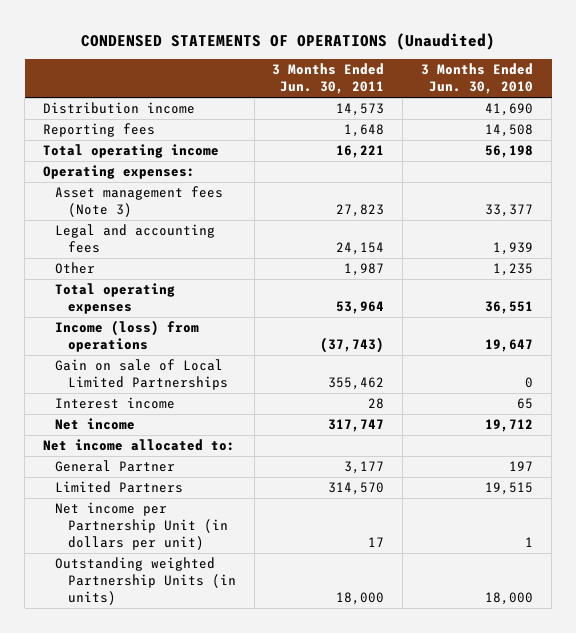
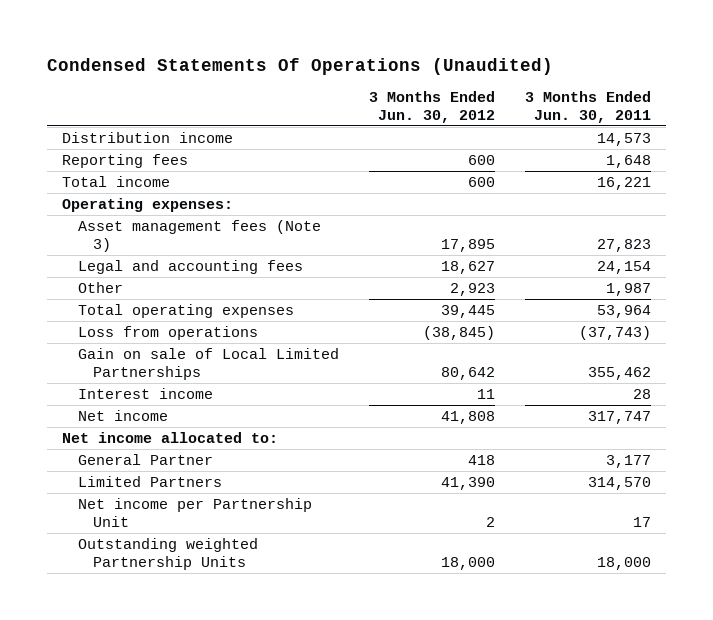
- CONDENSED STATEMENTS OF OPERATIONS (Unaudited)
+ Condensed Statements Of Operations (Unaudited)
- | 3 Months Ended Jun. 30, 2011 | 3 Months Ended Jun. 30, 2010
+ | 3 Months Ended Jun. 30, 2012 | 3 Months Ended Jun. 30, 2011
- Total operating income | 16,221 | 56,198
+ Total income | 600 | 16,221
- Income (loss) from operations | (37,743) | 19,647
+ Loss from operations | (38,845) | (37,743)
- Net income per Partnership Unit (in dollars per unit) | 17 | 1
- Outstanding weighted Partnership Units (in units) | 18,000 | 18,000
+ Net income per Partnership Unit | 2 | 17
+ Outstanding weighted Partnership Units | 18,000 | 18,000

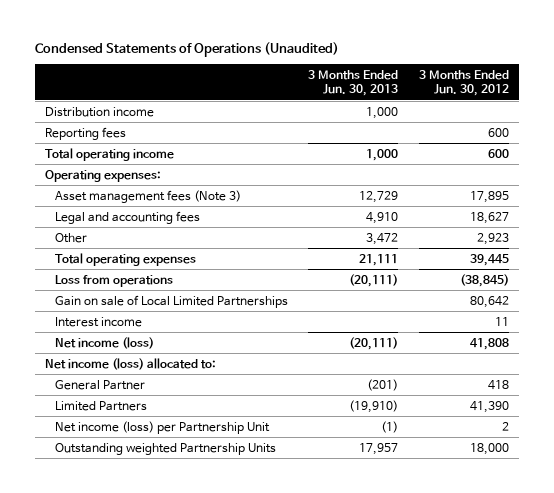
- Condensed Statements Of Operations (Unaudited)
+ Condensed Statements of Operations (Unaudited)
- | 3 Months Ended Jun. 30, 2012 | 3 Months Ended Jun. 30, 2011
+ | 3 Months Ended Jun. 30, 2013 | 3 Months Ended Jun. 30, 2012
- Total income | 600 | 16,221
+ Total operating income | 1,000 | 600
- Net income | 41,808 | 317,747
- Net income allocated to:
+ Net income (loss) | (20,111) | 41,808
+ Net income (loss) allocated to:
- Net income per Partnership Unit | 2 | 17
+ Net income (loss) per Partnership Unit | (1) | 2

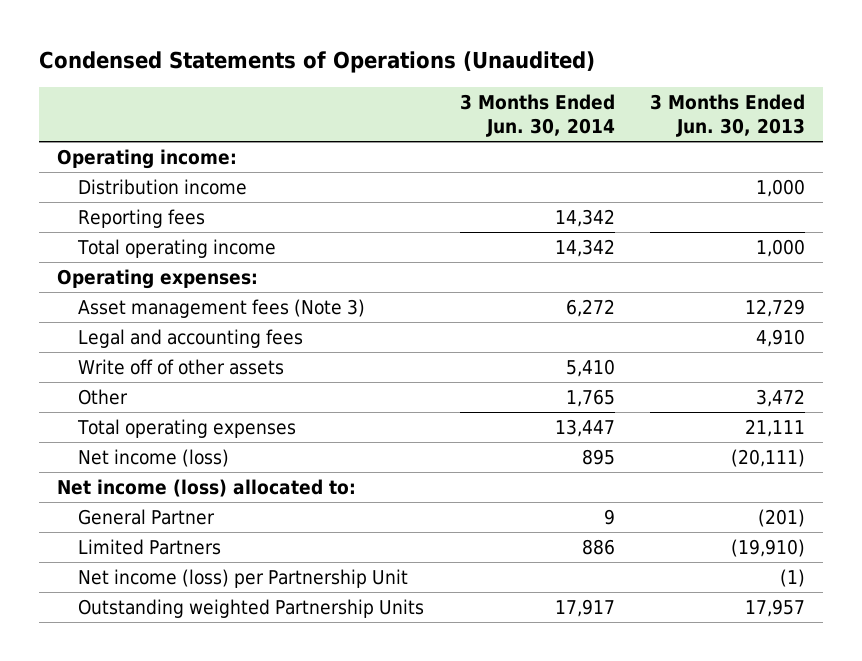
- | 3 Months Ended Jun. 30, 2013 | 3 Months Ended Jun. 30, 2012
+ | 3 Months Ended Jun. 30, 2014 | 3 Months Ended Jun. 30, 2013
+ Operating income:
+ Write off of other assets | 5,410 |
- Loss from operations | (20,111) | (38,845)
- Gain on sale of Local Limited Partnerships | | 80,642
- Interest income | | 11

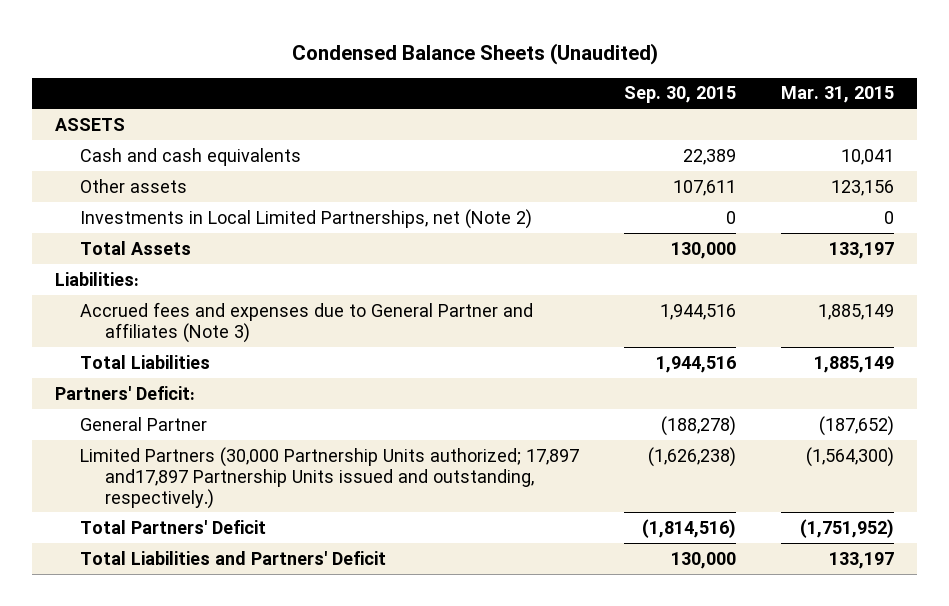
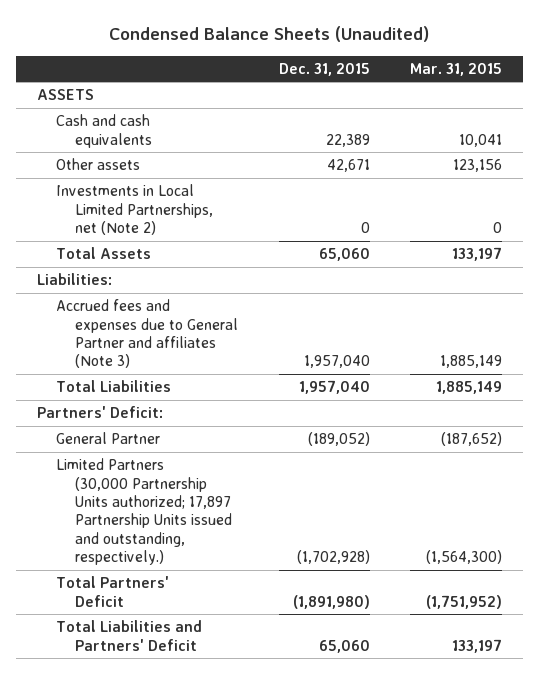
- | Sep. 30, 2015 | Mar. 31, 2015
+ | Dec. 31, 2015 | Mar. 31, 2015
- Limited Partners (30,000 Partnership Units authorized; 17,897 and17,897 Partnership Units issued and outstanding, respectively.) | (1,626,238) | (1,564,300)
+ Limited Partners (30,000 Partnership Units authorized; 17,897 Partnership Units issued and outstanding, respectively.) | (1,702,928) | (1,564,300)

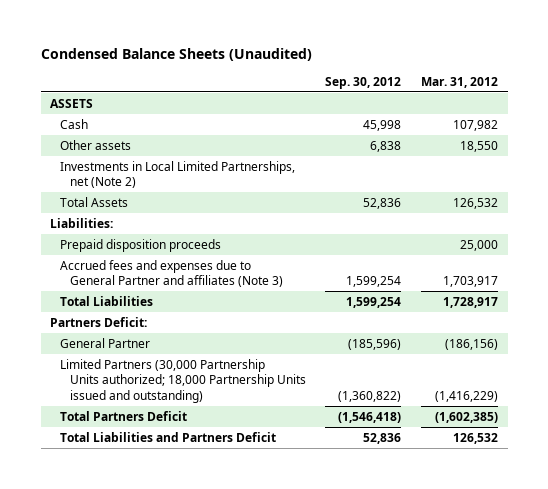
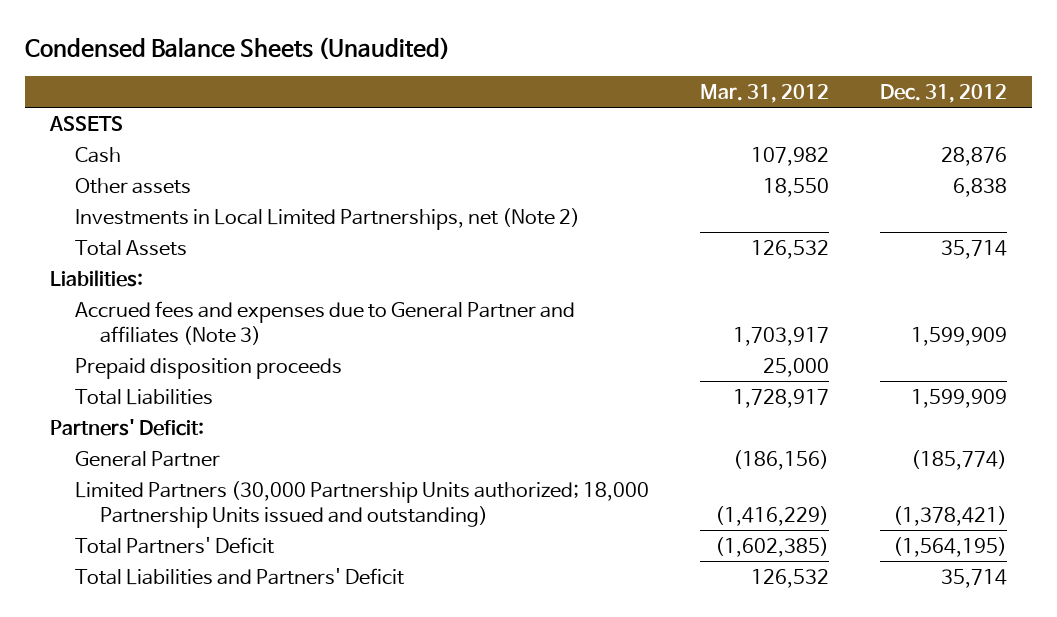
- | Sep. 30, 2012 | Mar. 31, 2012
+ | Mar. 31, 2012 | Dec. 31, 2012
moved down: Prepaid disposition proceeds | 25,000 |
- Partners Deficit:
+ Partners' Deficit:
- Total Partners Deficit | (1,546,418) | (1,602,385)
- Total Liabilities and Partners Deficit | 52,836 | 126,532
+ Total Partners' Deficit | (1,602,385) | (1,564,195)
+ Total Liabilities and Partners' Deficit | 126,532 | 35,714

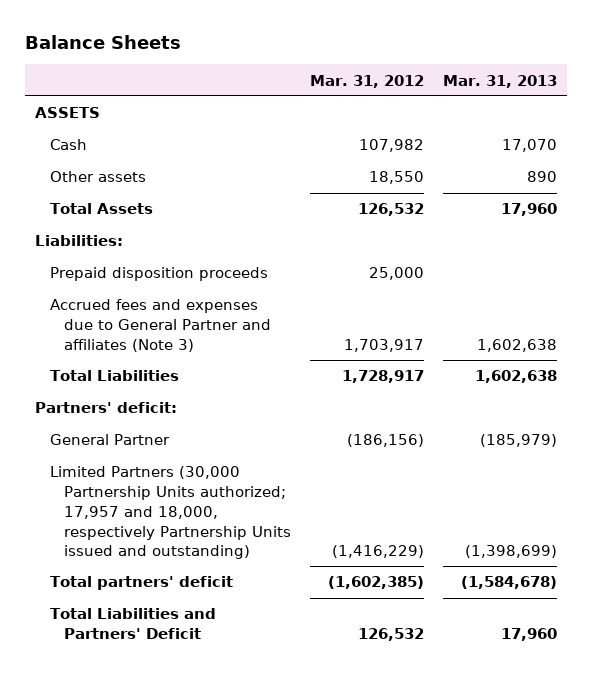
- Condensed Balance Sheets (Unaudited)
+ Balance Sheets
- | Mar. 31, 2012 | Dec. 31, 2012
+ | Mar. 31, 2012 | Mar. 31, 2013
- Investments in Local Limited Partnerships, net (Note 2)
moved down: Accrued fees and expenses due to General Partner and affiliates (Note 3) | 1,703,917 | 1,602,638
- Partners' Deficit:
+ Partners' deficit:
- Limited Partners (30,000 Partnership Units authorized; 18,000 Partnership Units issued and outstanding) | (1,416,229) | (1,378,421)
- Total Partners' Deficit | (1,602,385) | (1,564,195)
+ Limited Partners (30,000 Partnership Units authorized; 17,957 and 18,000, respectively Partnership Units issued and outstanding) | (1,416,229) | (1,398,699)
+ Total partners' deficit | (1,602,385) | (1,584,678)

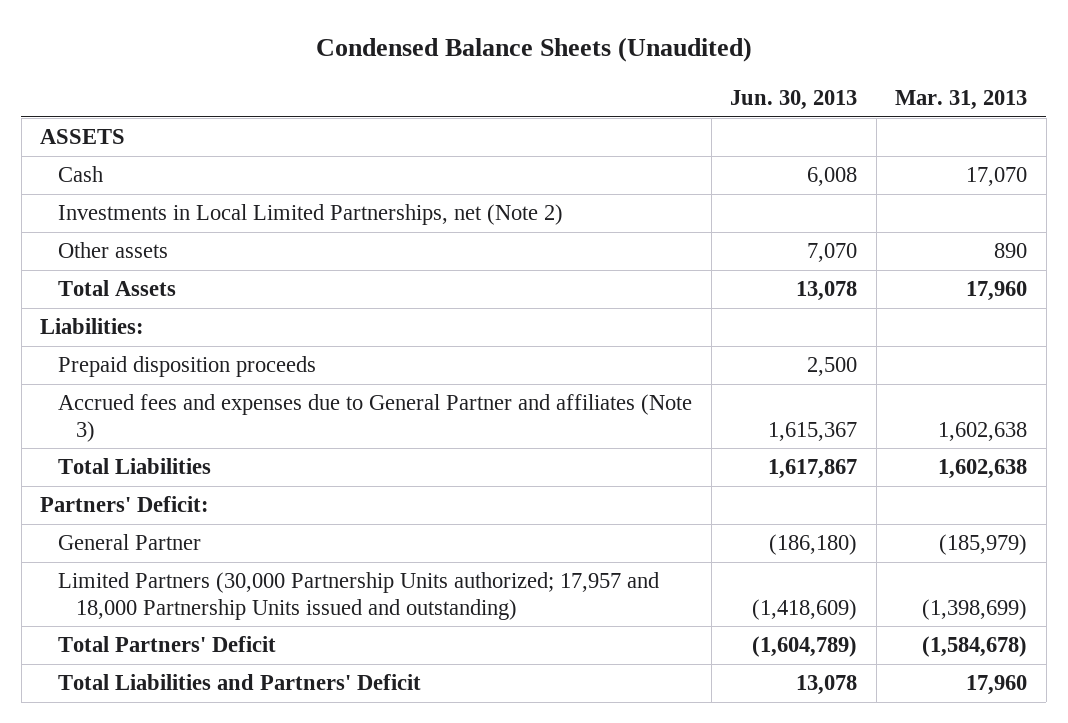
- Balance Sheets
+ Condensed Balance Sheets (Unaudited)
- | Mar. 31, 2012 | Mar. 31, 2013
+ | Jun. 30, 2013 | Mar. 31, 2013
+ Investments in Local Limited Partnerships, net (Note 2)
- Partners' deficit:
+ Partners' Deficit:
- Limited Partners (30,000 Partnership Units authorized; 17,957 and 18,000, respectively Partnership Units issued and outstanding) | (1,416,229) | (1,398,699)
- Total partners' deficit | (1,602,385) | (1,584,678)
+ Limited Partners (30,000 Partnership Units authorized; 17,957 and 18,000 Partnership Units issued and outstanding) | (1,418,609) | (1,398,699)
+ Total Partners' Deficit | (1,604,789) | (1,584,678)

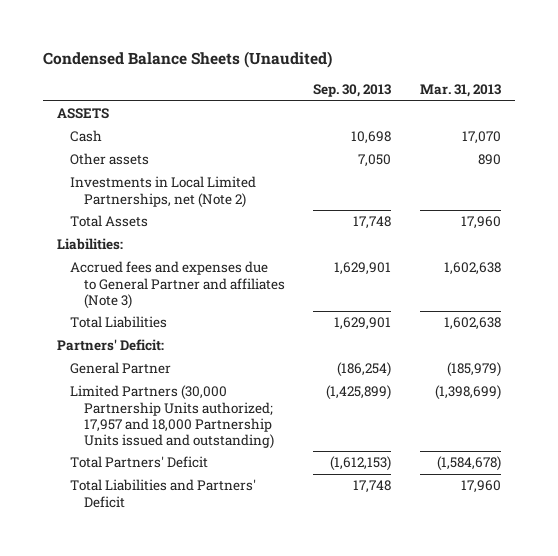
- | Jun. 30, 2013 | Mar. 31, 2013
+ | Sep. 30, 2013 | Mar. 31, 2013
moved down: Investments in Local Limited Partnerships, net (Note 2)
- Prepaid disposition proceeds | 2,500 |

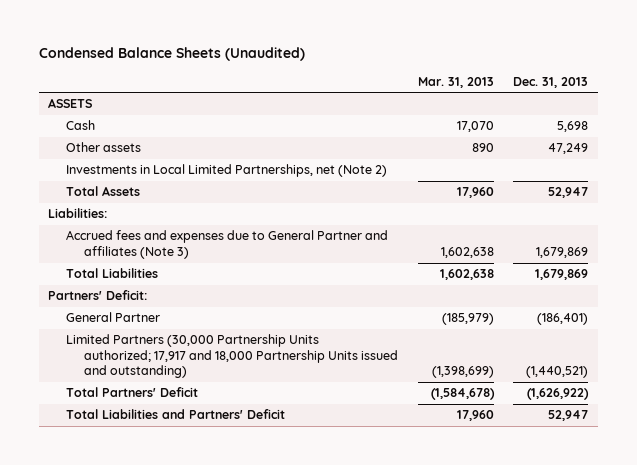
- | Sep. 30, 2013 | Mar. 31, 2013
+ | Mar. 31, 2013 | Dec. 31, 2013
- Limited Partners (30,000 Partnership Units authorized; 17,957 and 18,000 Partnership Units issued and outstanding) | (1,425,899) | (1,398,699)
+ Limited Partners (30,000 Partnership Units authorized; 17,917 and 18,000 Partnership Units issued and outstanding) | (1,398,699) | (1,440,521)

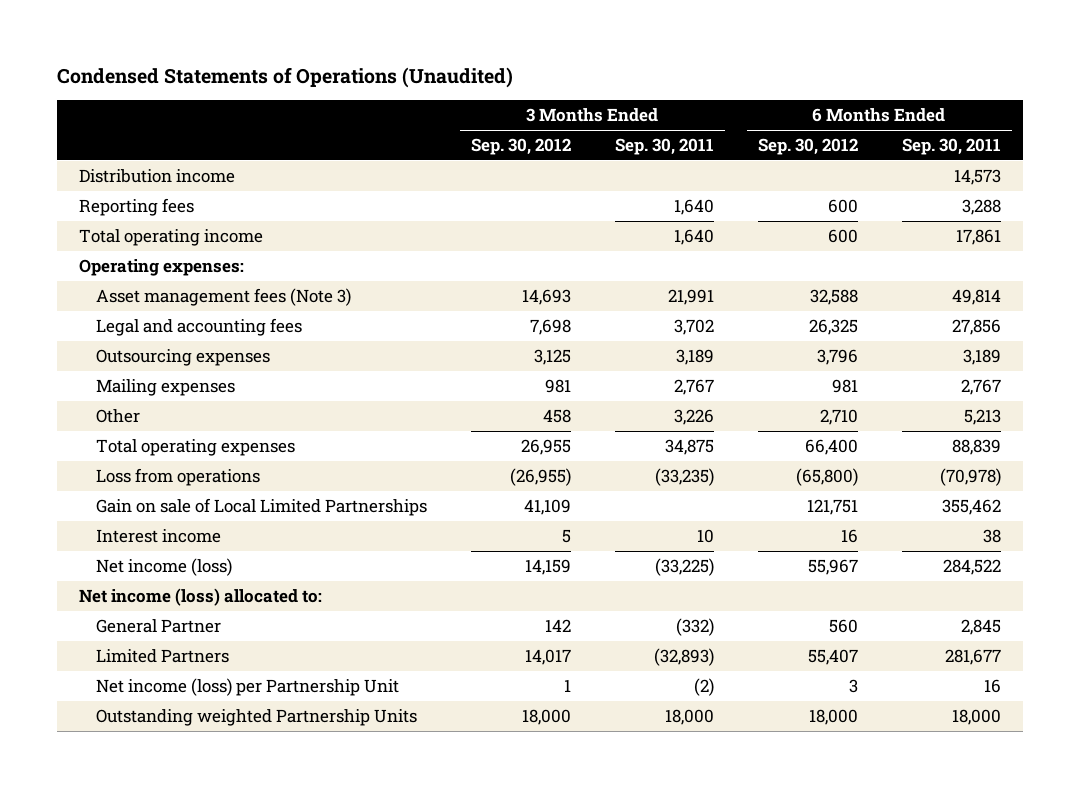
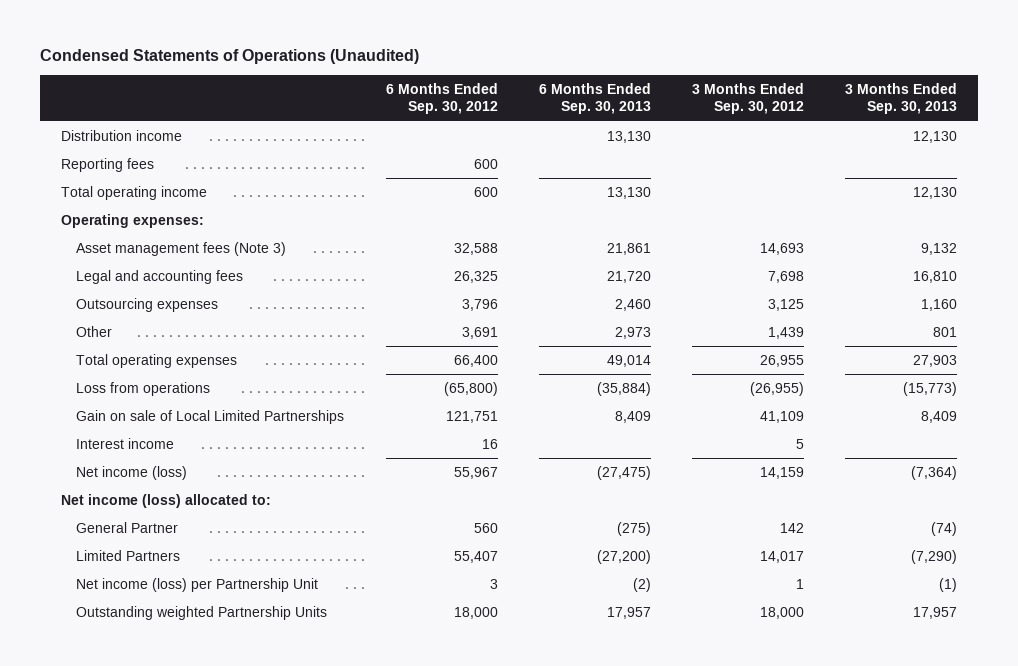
- | 3 Months Ended Sep. 30, 2012 | 3 Months Ended Sep. 30, 2011 | 6 Months Ended Sep. 30, 2012 | 6 Months Ended Sep. 30, 2011
+ | 6 Months Ended Sep. 30, 2012 | 6 Months Ended Sep. 30, 2013 | 3 Months Ended Sep. 30, 2012 | 3 Months Ended Sep. 30, 2013
- Mailing expenses | 981 | 2,767 | 981 | 2,767
- Other | 458 | 3,226 | 2,710 | 5,213
+ Other | 3,691 | 2,973 | 1,439 | 801

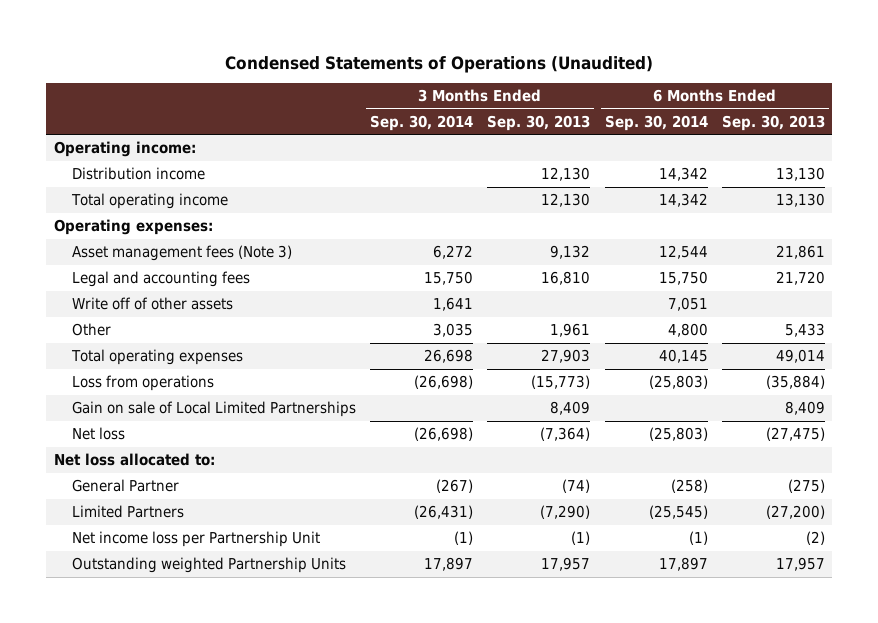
- | 6 Months Ended Sep. 30, 2012 | 6 Months Ended Sep. 30, 2013 | 3 Months Ended Sep. 30, 2012 | 3 Months Ended Sep. 30, 2013
+ | 3 Months Ended Sep. 30, 2014 | 3 Months Ended Sep. 30, 2013 | 6 Months Ended Sep. 30, 2014 | 6 Months Ended Sep. 30, 2013
+ Operating income:
- Reporting fees | 600 | | |
- Outsourcing expenses | 3,796 | 2,460 | 3,125 | 1,160
- Other | 3,691 | 2,973 | 1,439 | 801
+ Write off of other assets | 1,641 | | 7,051 |
+ Other | 3,035 | 1,961 | 4,800 | 5,433
- Interest income | 16 | | 5 |
- Net income (loss) | 55,967 | (27,475) | 14,159 | (7,364)
- Net income (loss) allocated to:
+ Net loss | (26,698) | (7,364) | (25,803) | (27,475)
+ Net loss allocated to:
- Net income (loss) per Partnership Unit | 3 | (2) | 1 | (1)
+ Net income loss per Partnership Unit | (1) | (1) | (1) | (2)

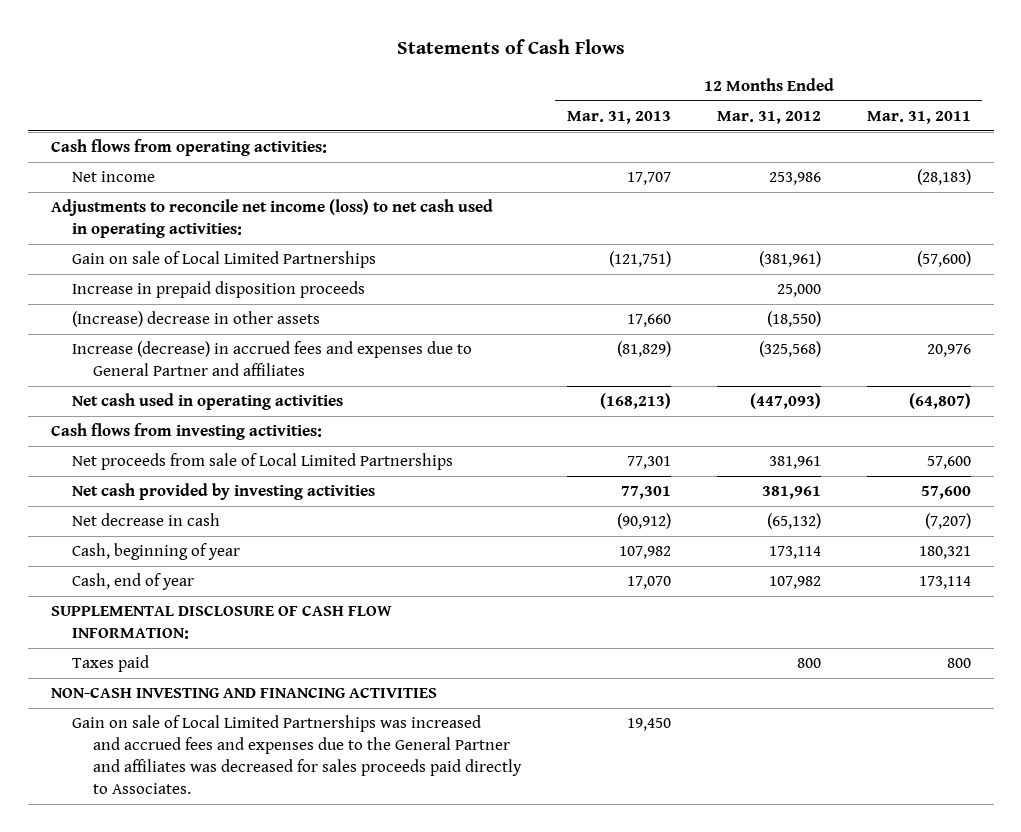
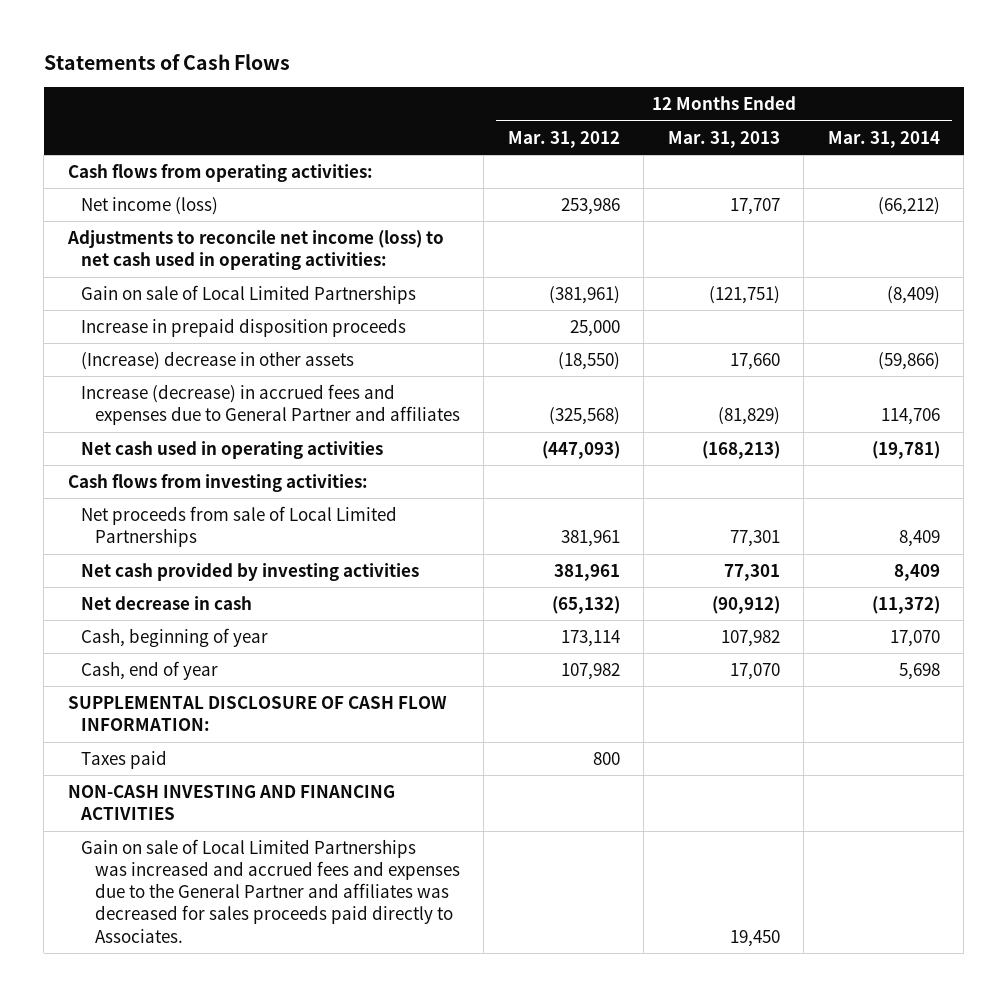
- | 12 Months Ended Mar. 31, 2013 | 12 Months Ended Mar. 31, 2012 | 12 Months Ended Mar. 31, 2011
+ | 12 Months Ended Mar. 31, 2012 | 12 Months Ended Mar. 31, 2013 | 12 Months Ended Mar. 31, 2014
- Net income | 17,707 | 253,986 | (28,183)
+ Net income (loss) | 253,986 | 17,707 | (66,212)

